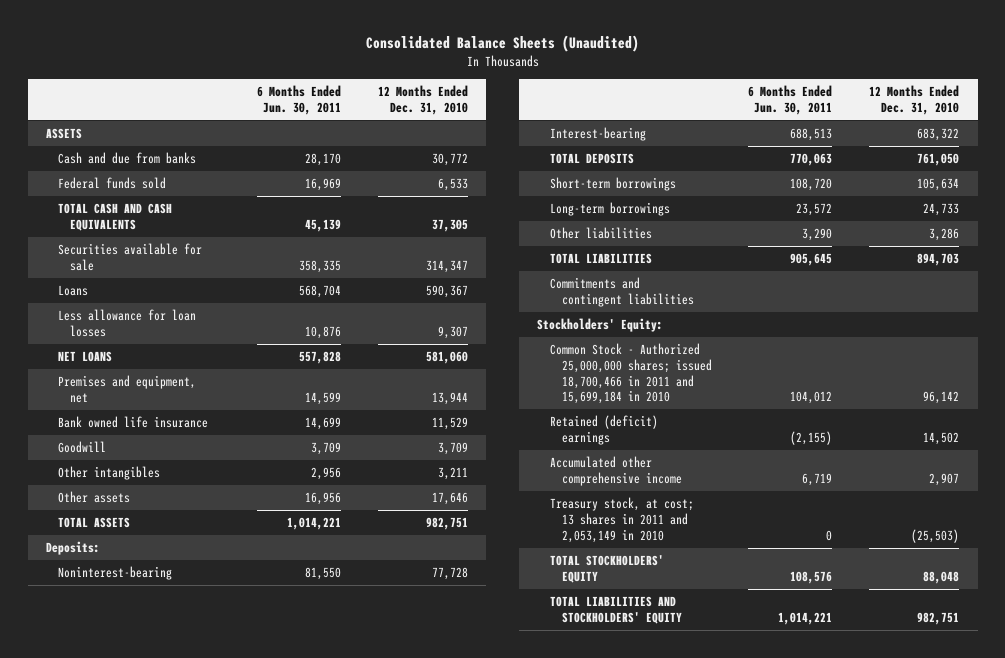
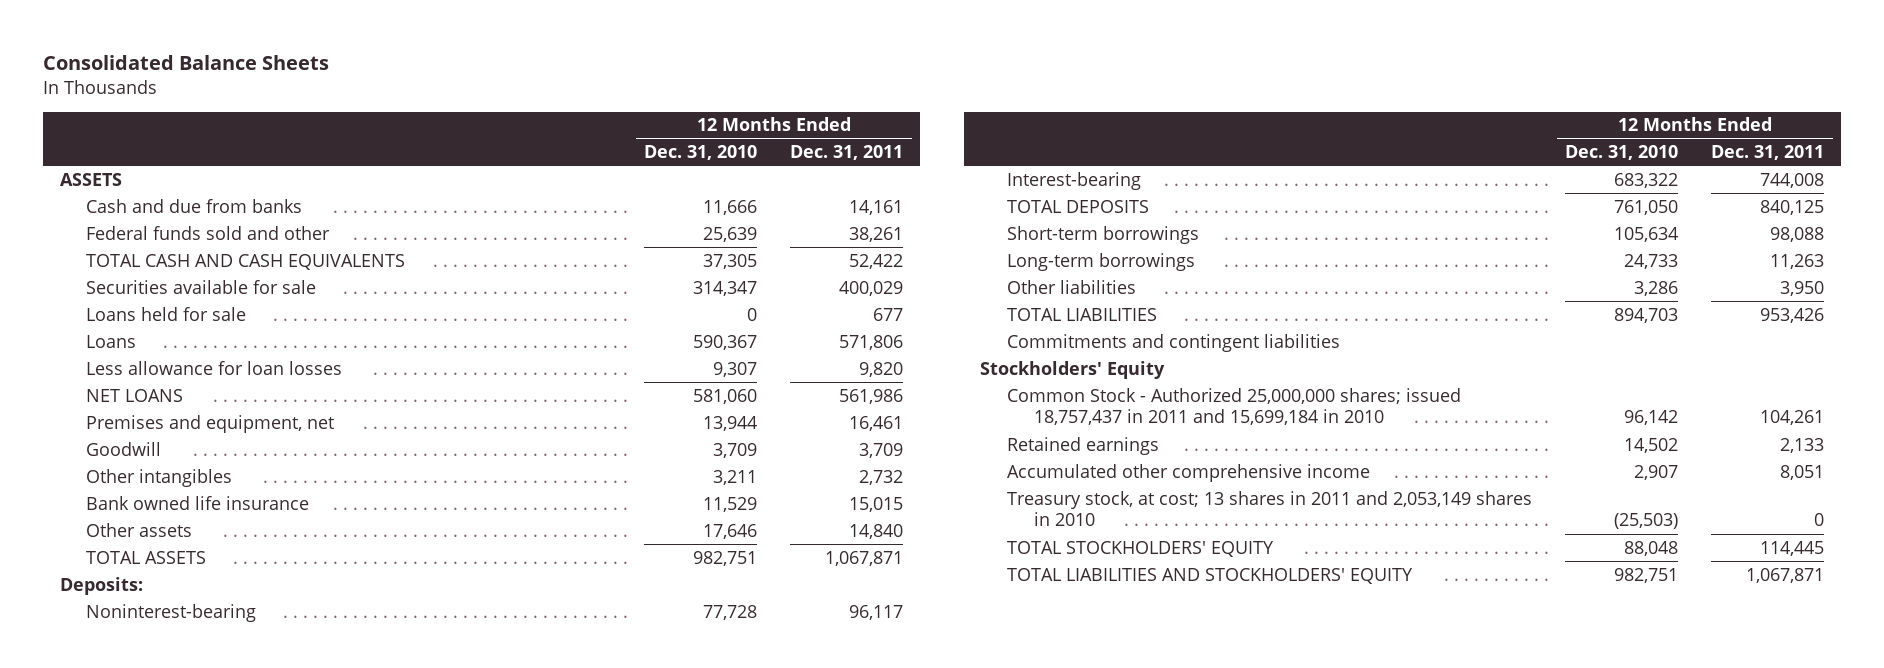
- Consolidated Balance Sheets (Unaudited)
+ Consolidated Balance Sheets
- | 6 Months Ended Jun. 30, 2011 | 12 Months Ended Dec. 31, 2010
+ | 12 Months Ended Dec. 31, 2010 | 12 Months Ended Dec. 31, 2011
- Cash and due from banks | 28,170 | 30,772
- Federal funds sold | 16,969 | 6,533
+ Cash and due from banks | 11,666 | 14,161
+ Federal funds sold and other | 25,639 | 38,261
+ Loans held for sale | 0 | 677
moved down: Bank owned life insurance | 11,529 | 15,015
- Stockholders' Equity:
- Common Stock - Authorized 25,000,000 shares; issued 18,700,466 in 2011 and 15,699,184 in 2010 | 104,012 | 96,142
- Retained (deficit) earnings | (2,155) | 14,502
+ Stockholders' Equity
+ Common Stock - Authorized 25,000,000 shares; issued 18,757,437 in 2011 and 15,699,184 in 2010 | 96,142 | 104,261
+ Retained earnings | 14,502 | 2,133
- Treasury stock, at cost; 13 shares in 2011 and 2,053,149 in 2010 | 0 | (25,503)
+ Treasury stock, at cost; 13 shares in 2011 and 2,053,149 shares in 2010 | (25,503) | 0

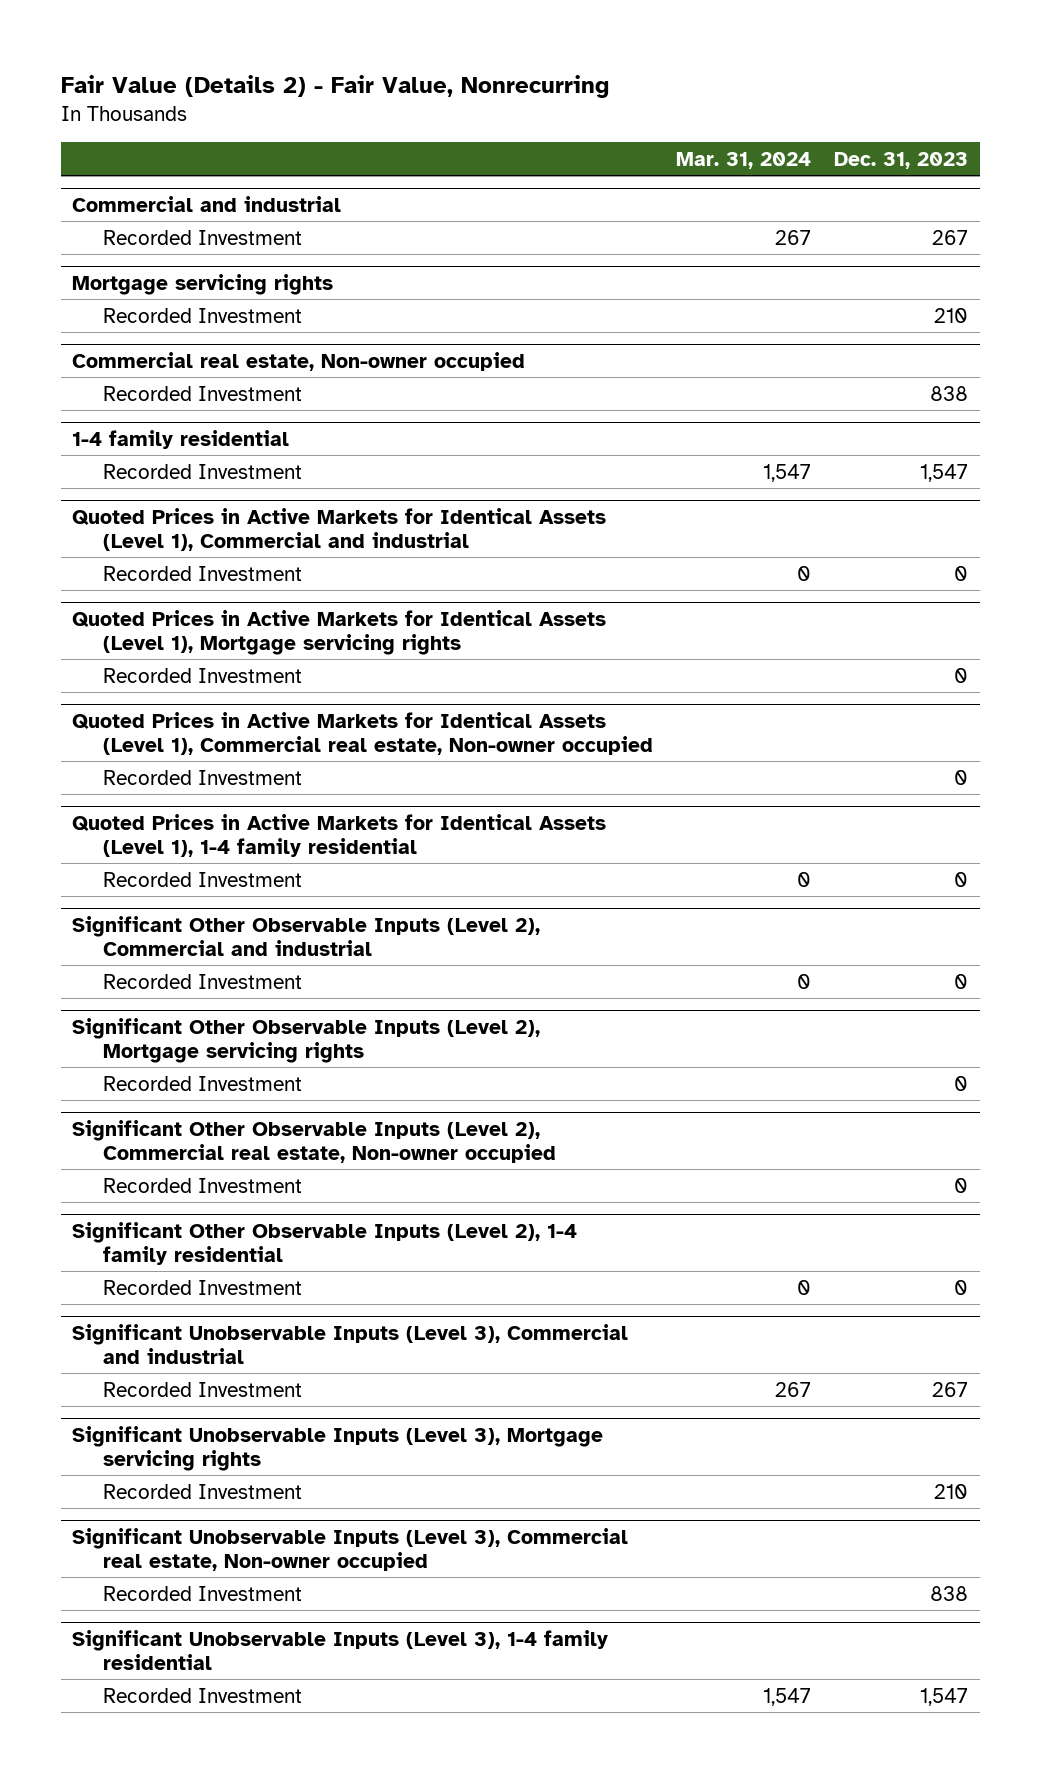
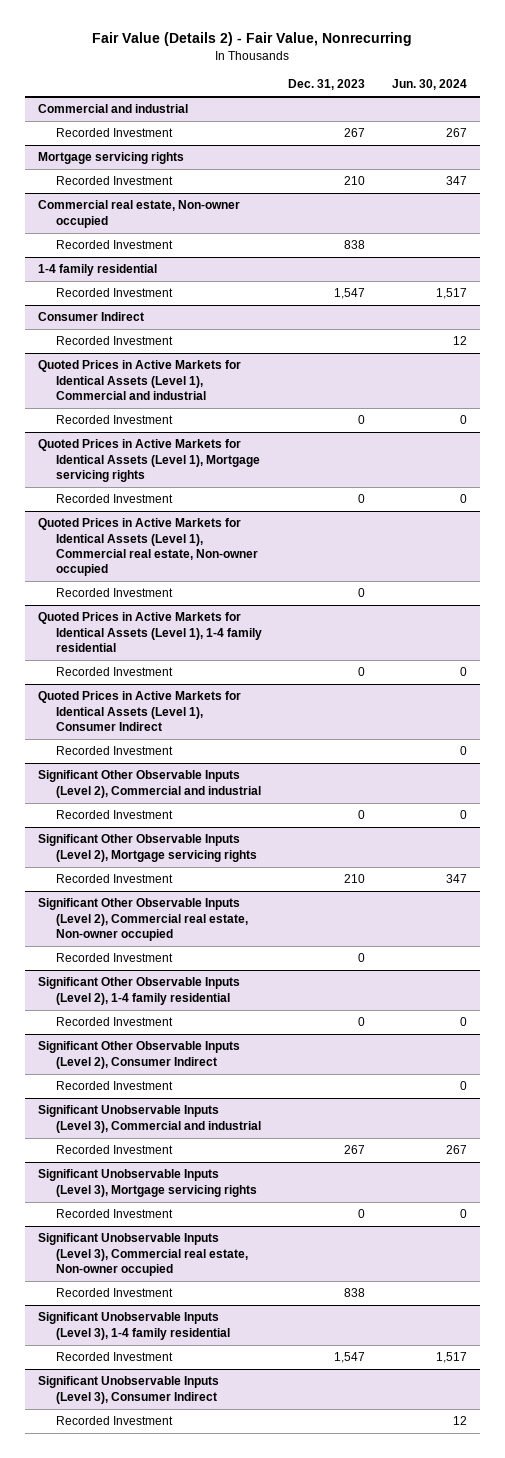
- | Mar. 31, 2024 | Dec. 31, 2023
+ | Dec. 31, 2023 | Jun. 30, 2024
+ Consumer Indirect
+ Recorded Investment | | 12
+ Quoted Prices in Active Markets for Identical Assets (Level 1), Consumer Indirect
+ Recorded Investment | | 0
@ Significant Other Observable Inputs (Level 2), Mortgage servicing rights
- Recorded Investment | | 0
+ Recorded Investment | 210 | 347
+ Significant Other Observable Inputs (Level 2), Consumer Indirect
+ Recorded Investment | | 0
@ Significant Unobservable Inputs (Level 3), Mortgage servicing rights
- Recorded Investment | | 210
+ Recorded Investment | 0 | 0
+ Significant Unobservable Inputs (Level 3), Consumer Indirect
+ Recorded Investment | | 12

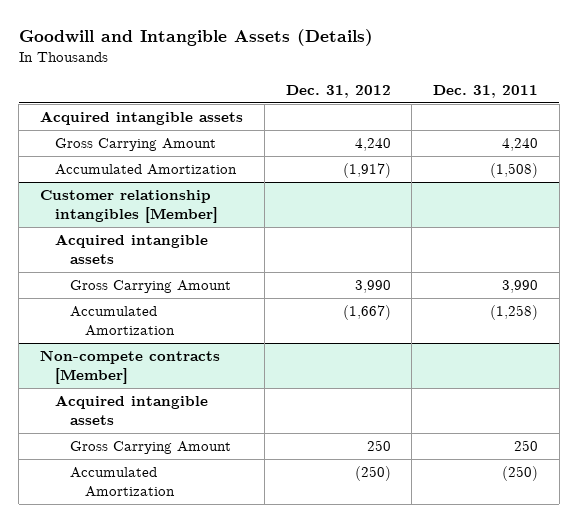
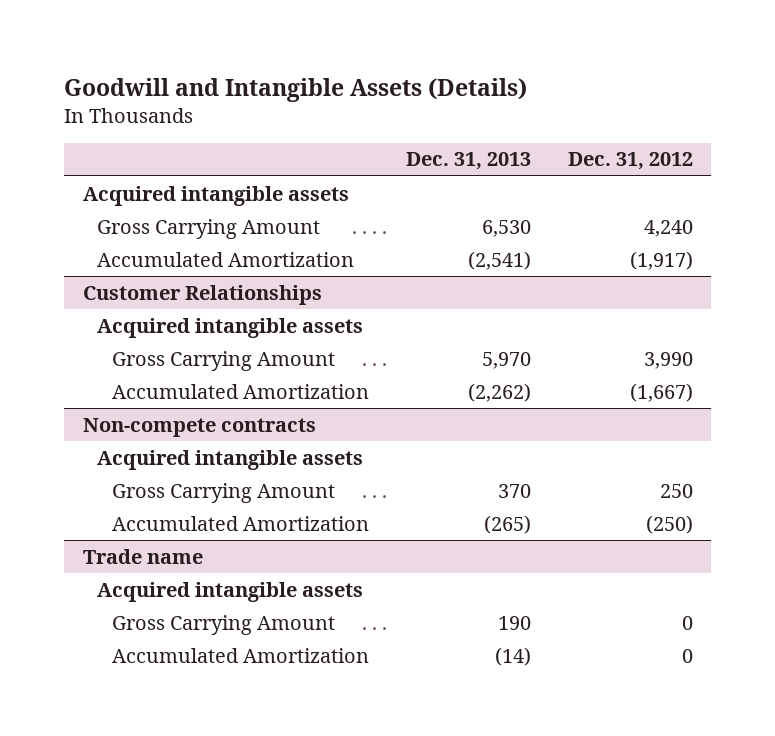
- | Dec. 31, 2012 | Dec. 31, 2011
+ | Dec. 31, 2013 | Dec. 31, 2012
- Customer relationship intangibles [Member]
+ Customer Relationships
- Non-compete contracts [Member]
+ Non-compete contracts
+ Trade name
+ Acquired intangible assets
+ Gross Carrying Amount | 190 | 0
+ Accumulated Amortization | (14) | 0

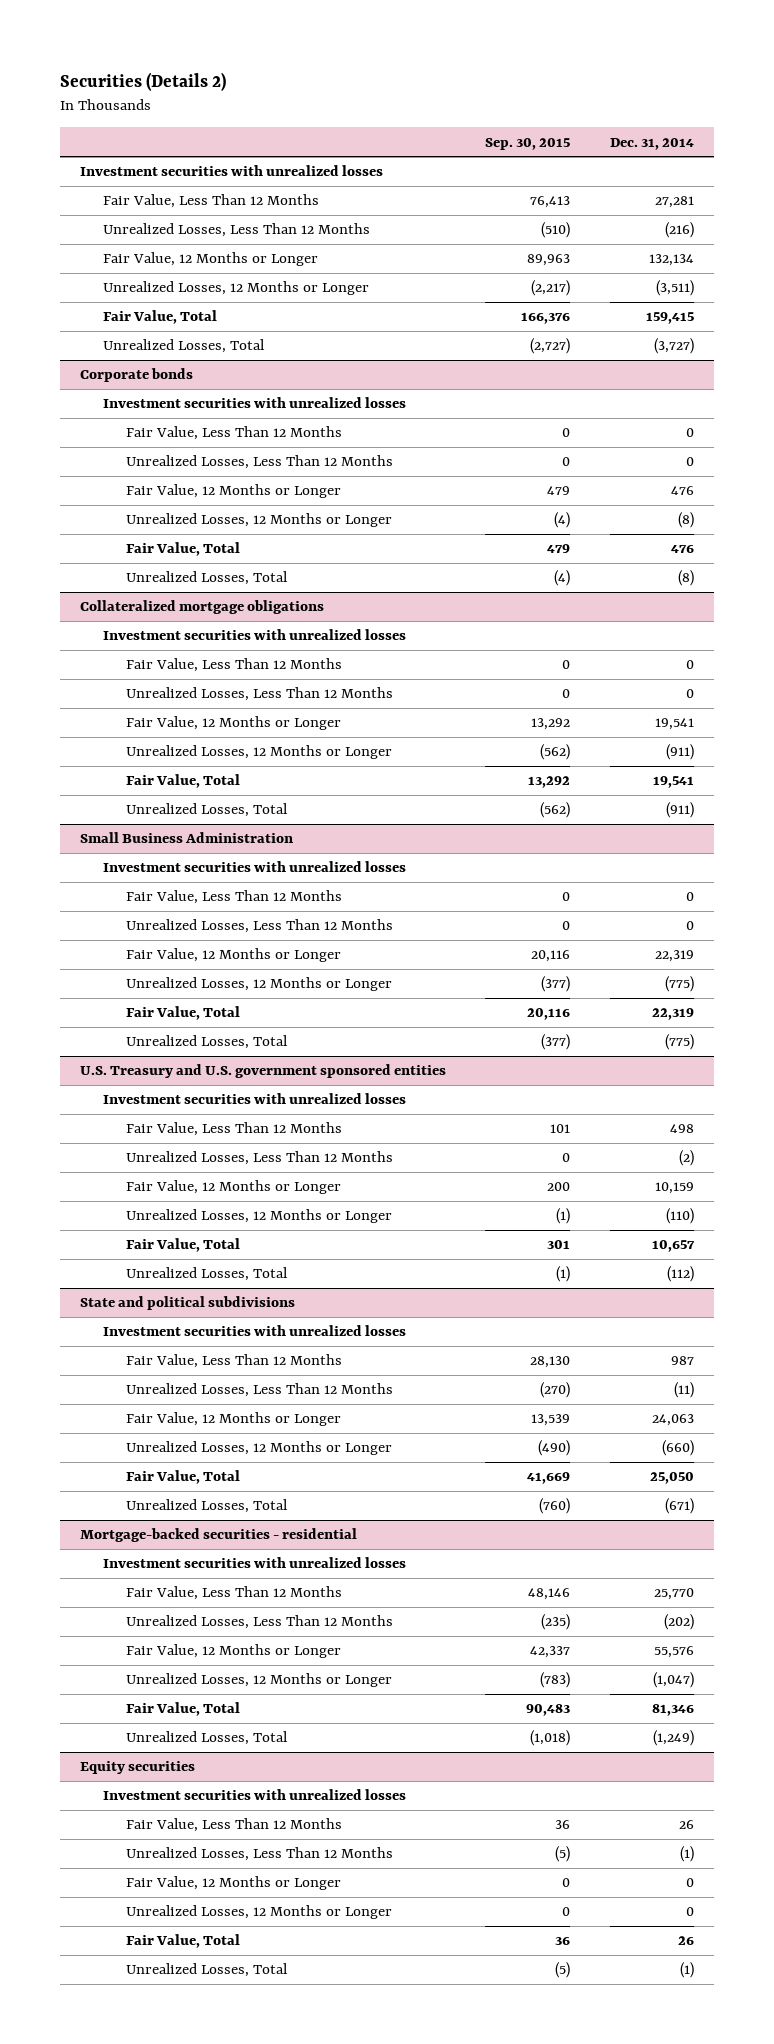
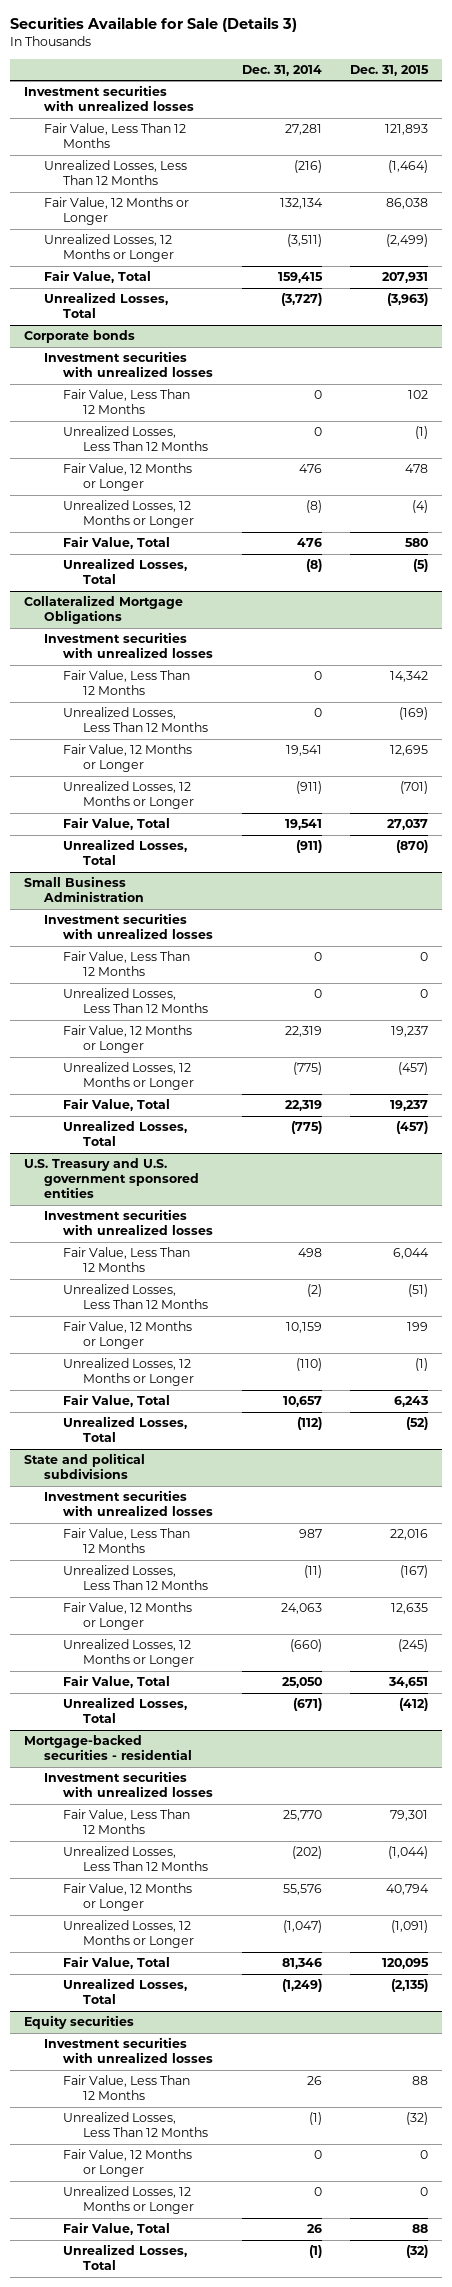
- Securities (Details 2)
+ Securities Available for Sale (Details 3)
- | Sep. 30, 2015 | Dec. 31, 2014
+ | Dec. 31, 2014 | Dec. 31, 2015
- Collateralized mortgage obligations
+ Collateralized Mortgage Obligations

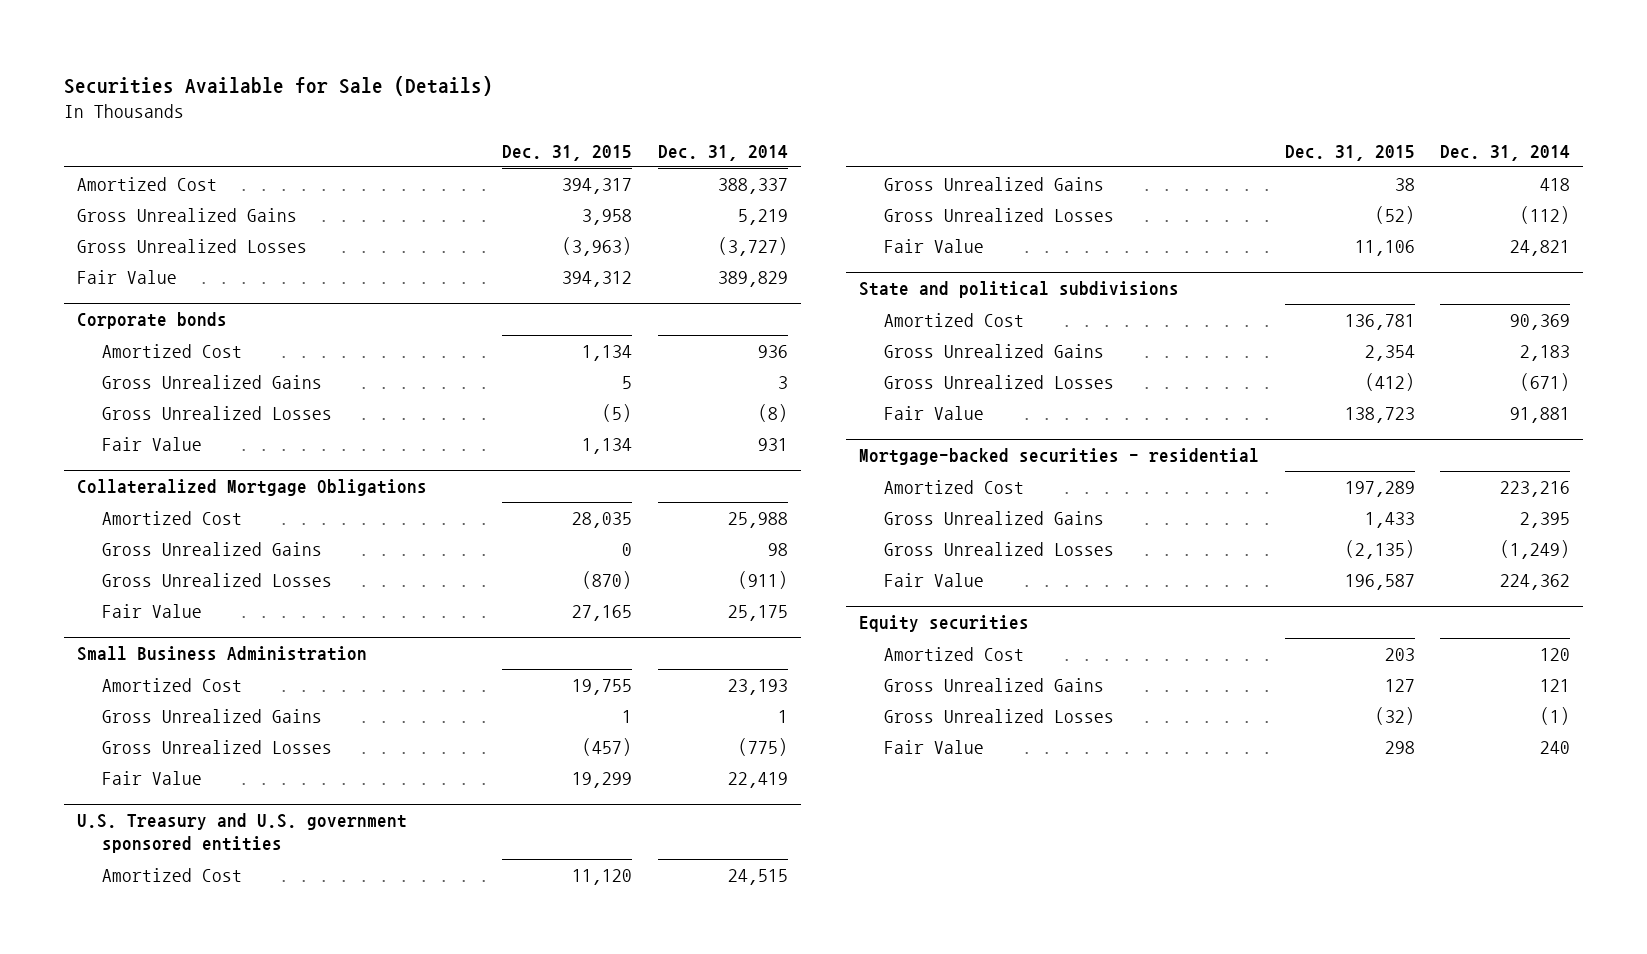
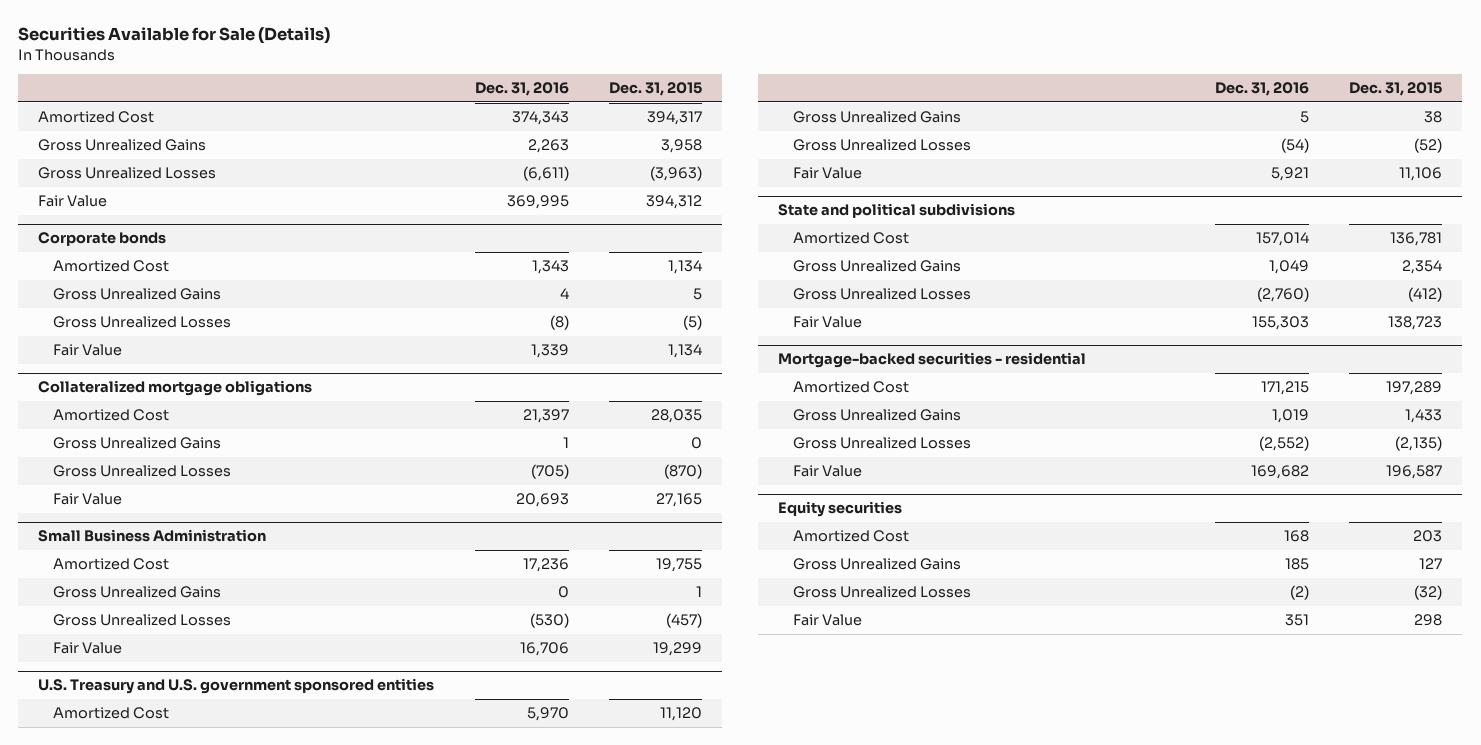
- | Dec. 31, 2015 | Dec. 31, 2014
+ | Dec. 31, 2016 | Dec. 31, 2015
- Collateralized Mortgage Obligations
+ Collateralized mortgage obligations

